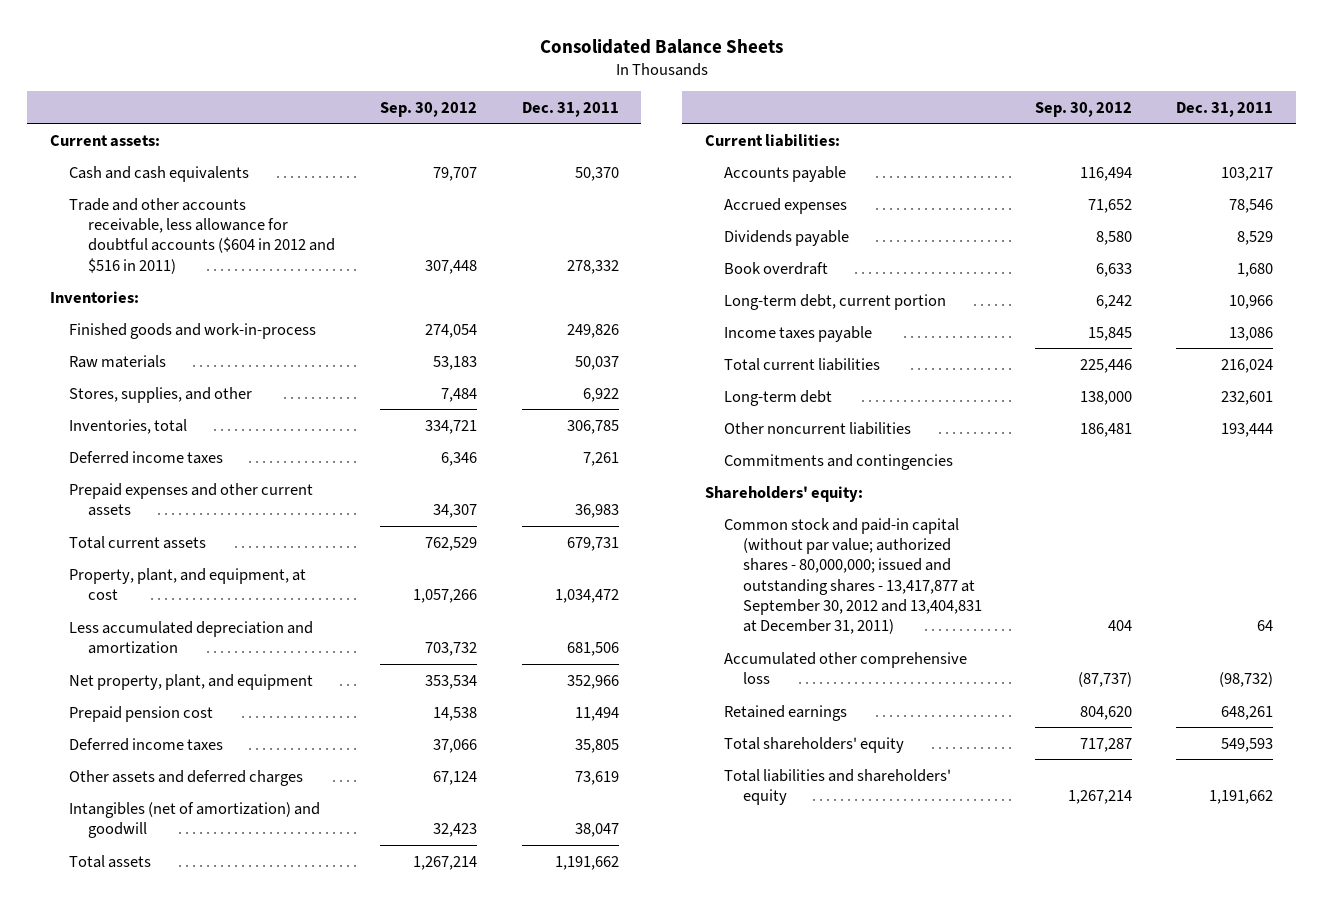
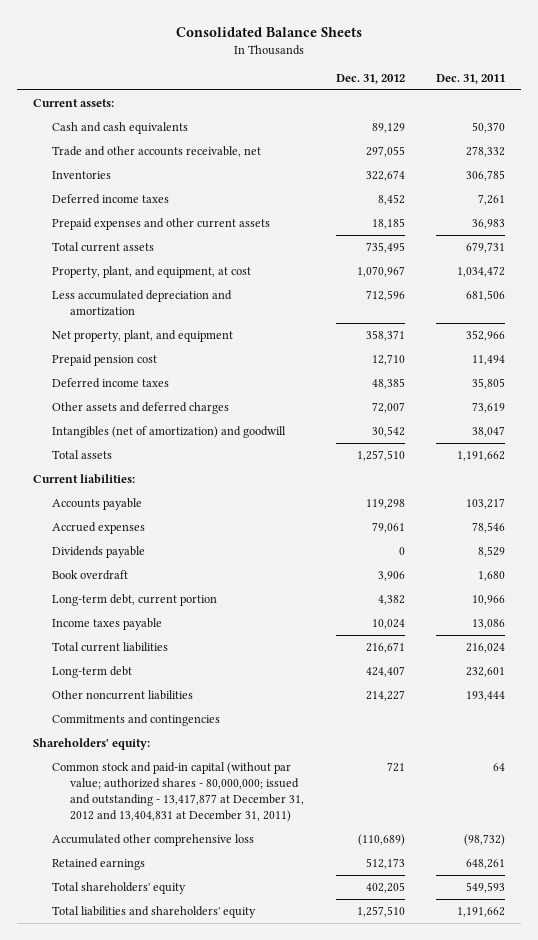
- | Sep. 30, 2012 | Dec. 31, 2011
+ | Dec. 31, 2012 | Dec. 31, 2011
- Trade and other accounts receivable, less allowance for doubtful accounts ($604 in 2012 and $516 in 2011) | 307,448 | 278,332
- Inventories:
- Finished goods and work-in-process | 274,054 | 249,826
- Raw materials | 53,183 | 50,037
- Stores, supplies, and other | 7,484 | 6,922
- Inventories, total | 334,721 | 306,785
+ Trade and other accounts receivable, net | 297,055 | 278,332
+ Inventories | 322,674 | 306,785
- Common stock and paid-in capital (without par value; authorized shares - 80,000,000; issued and outstanding shares - 13,417,877 at September 30, 2012 and 13,404,831 at December 31, 2011) | 404 | 64
+ Common stock and paid-in capital (without par value; authorized shares - 80,000,000; issued and outstanding - 13,417,877 at December 31, 2012 and 13,404,831 at December 31, 2011) | 721 | 64

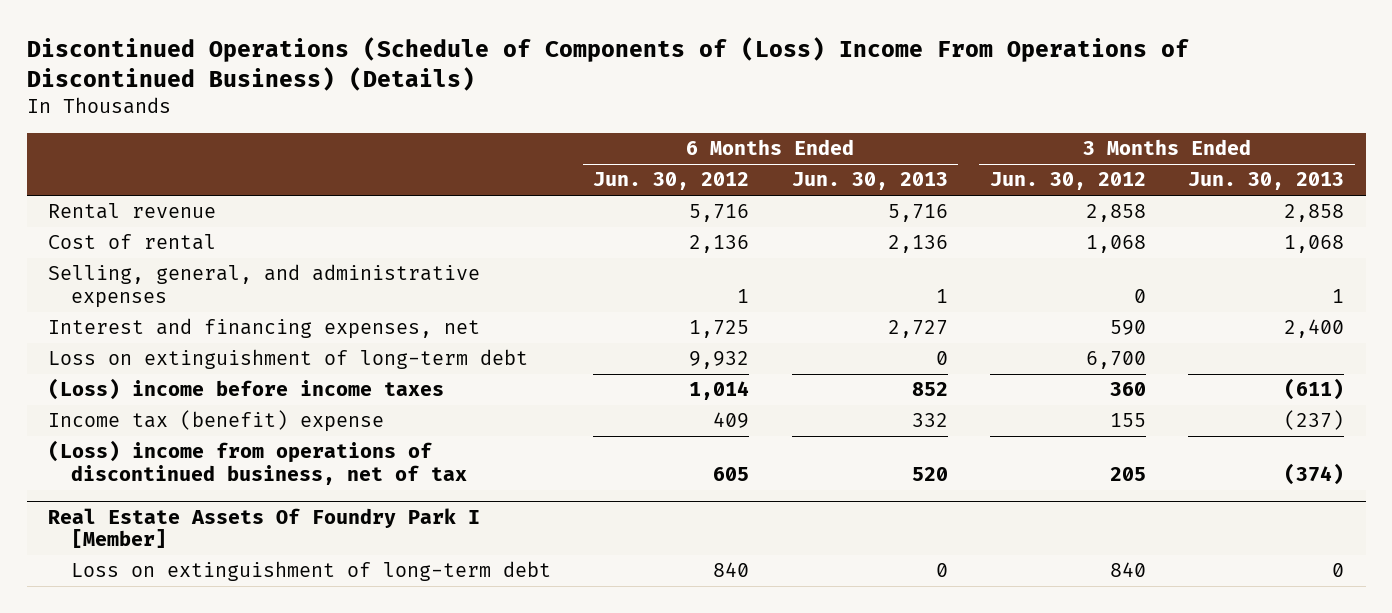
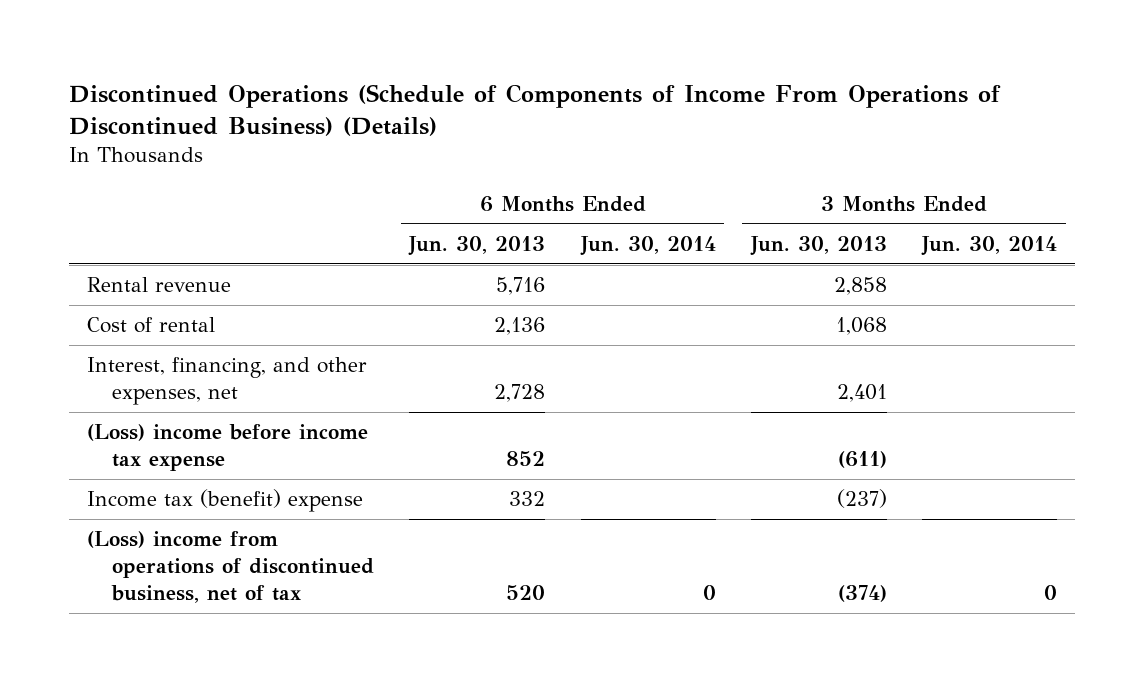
- Discontinued Operations (Schedule of Components of (Loss) Income From Operations of Discontinued Business) (Details)
+ Discontinued Operations (Schedule of Components of Income From Operations of Discontinued Business) (Details)
- | 6 Months Ended Jun. 30, 2012 | 6 Months Ended Jun. 30, 2013 | 3 Months Ended Jun. 30, 2012 | 3 Months Ended Jun. 30, 2013
+ | 6 Months Ended Jun. 30, 2013 | 6 Months Ended Jun. 30, 2014 | 3 Months Ended Jun. 30, 2013 | 3 Months Ended Jun. 30, 2014
- Selling, general, and administrative expenses | 1 | 1 | 0 | 1
- Interest and financing expenses, net | 1,725 | 2,727 | 590 | 2,400
- Loss on extinguishment of long-term debt | 9,932 | 0 | 6,700 |
- (Loss) income before income taxes | 1,014 | 852 | 360 | (611)
+ Interest, financing, and other expenses, net | 2,728 | | 2,401 |
+ (Loss) income before income tax expense | 852 | | (611) |
- Real Estate Assets Of Foundry Park I [Member]
- Loss on extinguishment of long-term debt | 840 | 0 | 840 | 0

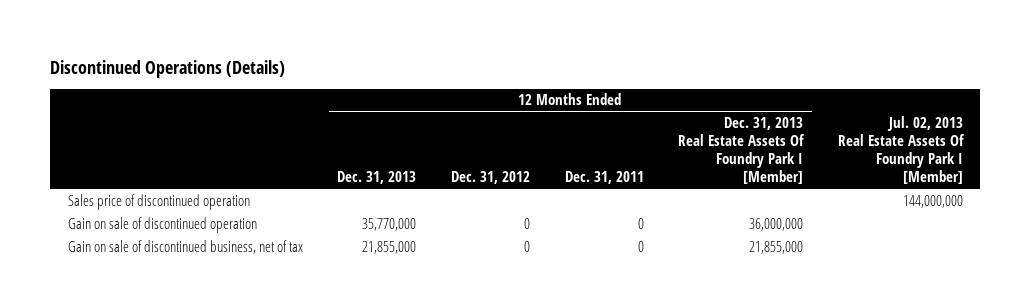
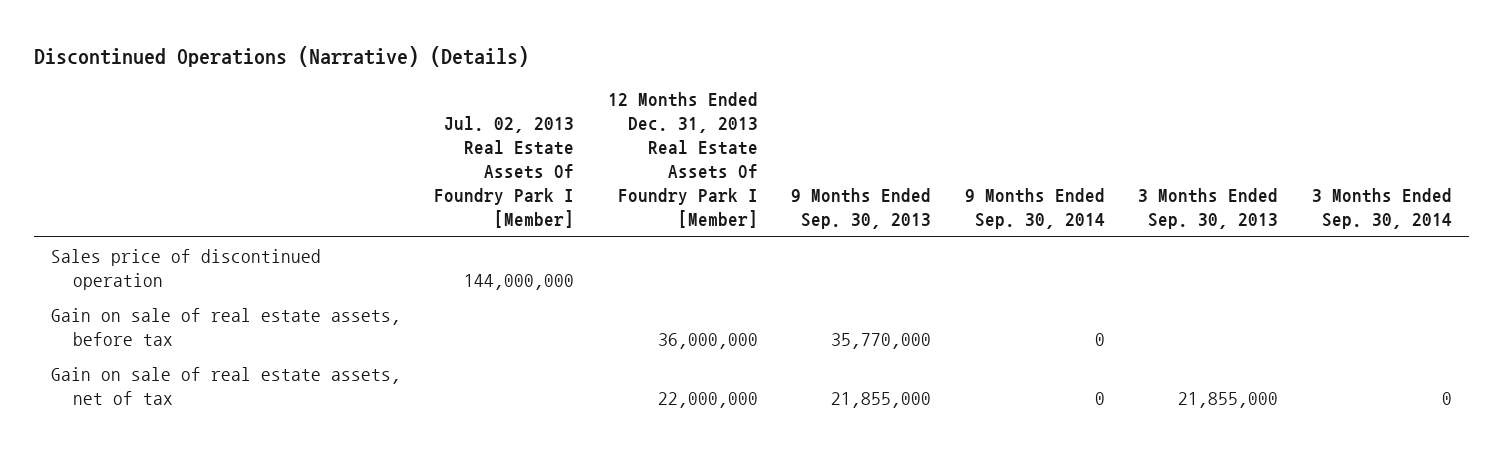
- Discontinued Operations (Details)
+ Discontinued Operations (Narrative) (Details)
- | 12 Months Ended Dec. 31, 2013 | 12 Months Ended Dec. 31, 2012 | 12 Months Ended Dec. 31, 2011 | 12 Months Ended Dec. 31, 2013 Real Estate Assets Of Foundry Park I [Member] | Jul. 02, 2013 Real Estate Assets Of Foundry Park I [Member]
+ | Jul. 02, 2013 Real Estate Assets Of Foundry Park I [Member] | 12 Months Ended Dec. 31, 2013 Real Estate Assets Of Foundry Park I [Member] | 9 Months Ended Sep. 30, 2013 | 9 Months Ended Sep. 30, 2014 | 3 Months Ended Sep. 30, 2013 | 3 Months Ended Sep. 30, 2014
- Gain on sale of discontinued operation | 35,770,000 | 0 | 0 | 36,000,000 |
- Gain on sale of discontinued business, net of tax | 21,855,000 | 0 | 0 | 21,855,000 |
+ Gain on sale of real estate assets, before tax | | 36,000,000 | 35,770,000 | 0 | |
+ Gain on sale of real estate assets, net of tax | | 22,000,000 | 21,855,000 | 0 | 21,855,000 | 0

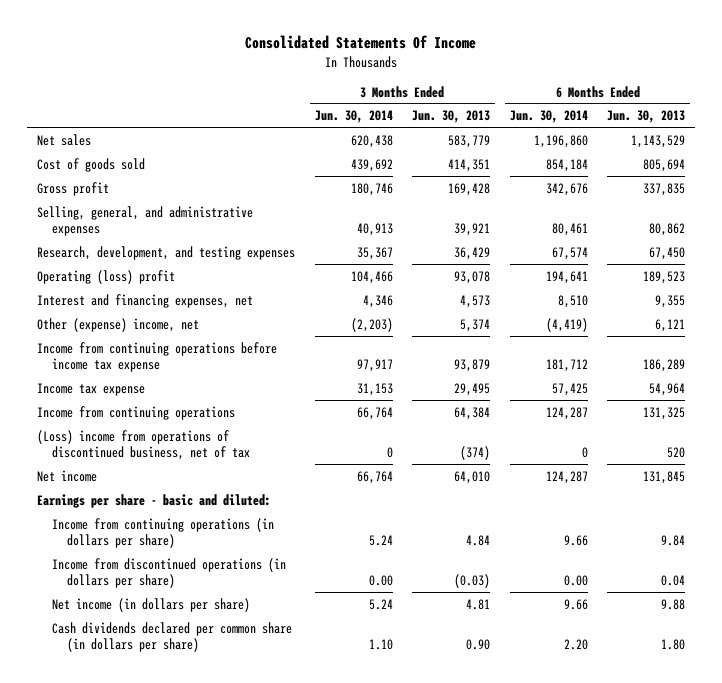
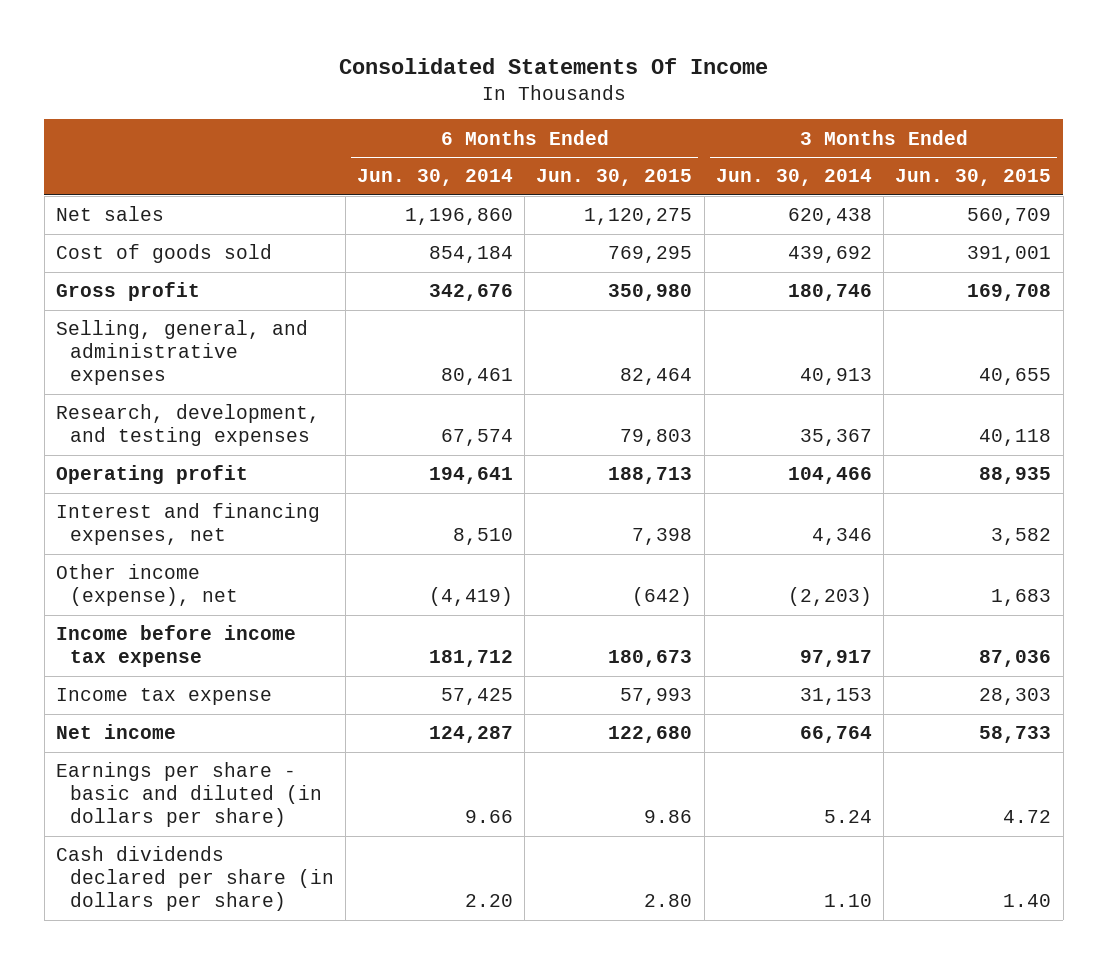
- | 3 Months Ended Jun. 30, 2014 | 3 Months Ended Jun. 30, 2013 | 6 Months Ended Jun. 30, 2014 | 6 Months Ended Jun. 30, 2013
+ | 6 Months Ended Jun. 30, 2014 | 6 Months Ended Jun. 30, 2015 | 3 Months Ended Jun. 30, 2014 | 3 Months Ended Jun. 30, 2015
- Operating (loss) profit | 104,466 | 93,078 | 194,641 | 189,523
+ Operating profit | 194,641 | 188,713 | 104,466 | 88,935
- Other (expense) income, net | (2,203) | 5,374 | (4,419) | 6,121
- Income from continuing operations before income tax expense | 97,917 | 93,879 | 181,712 | 186,289
+ Other income (expense), net | (4,419) | (642) | (2,203) | 1,683
+ Income before income tax expense | 181,712 | 180,673 | 97,917 | 87,036
- Income from continuing operations | 66,764 | 64,384 | 124,287 | 131,325
- (Loss) income from operations of discontinued business, net of tax | 0 | (374) | 0 | 520
- Earnings per share - basic and diluted:
- Income from continuing operations (in dollars per share) | 5.24 | 4.84 | 9.66 | 9.84
- Income from discontinued operations (in dollars per share) | 0.00 | (0.03) | 0.00 | 0.04
- Net income (in dollars per share) | 5.24 | 4.81 | 9.66 | 9.88
- Cash dividends declared per common share (in dollars per share) | 1.10 | 0.90 | 2.20 | 1.80
+ Earnings per share - basic and diluted (in dollars per share) | 9.66 | 9.86 | 5.24 | 4.72
+ Cash dividends declared per share (in dollars per share) | 2.20 | 2.80 | 1.10 | 1.40

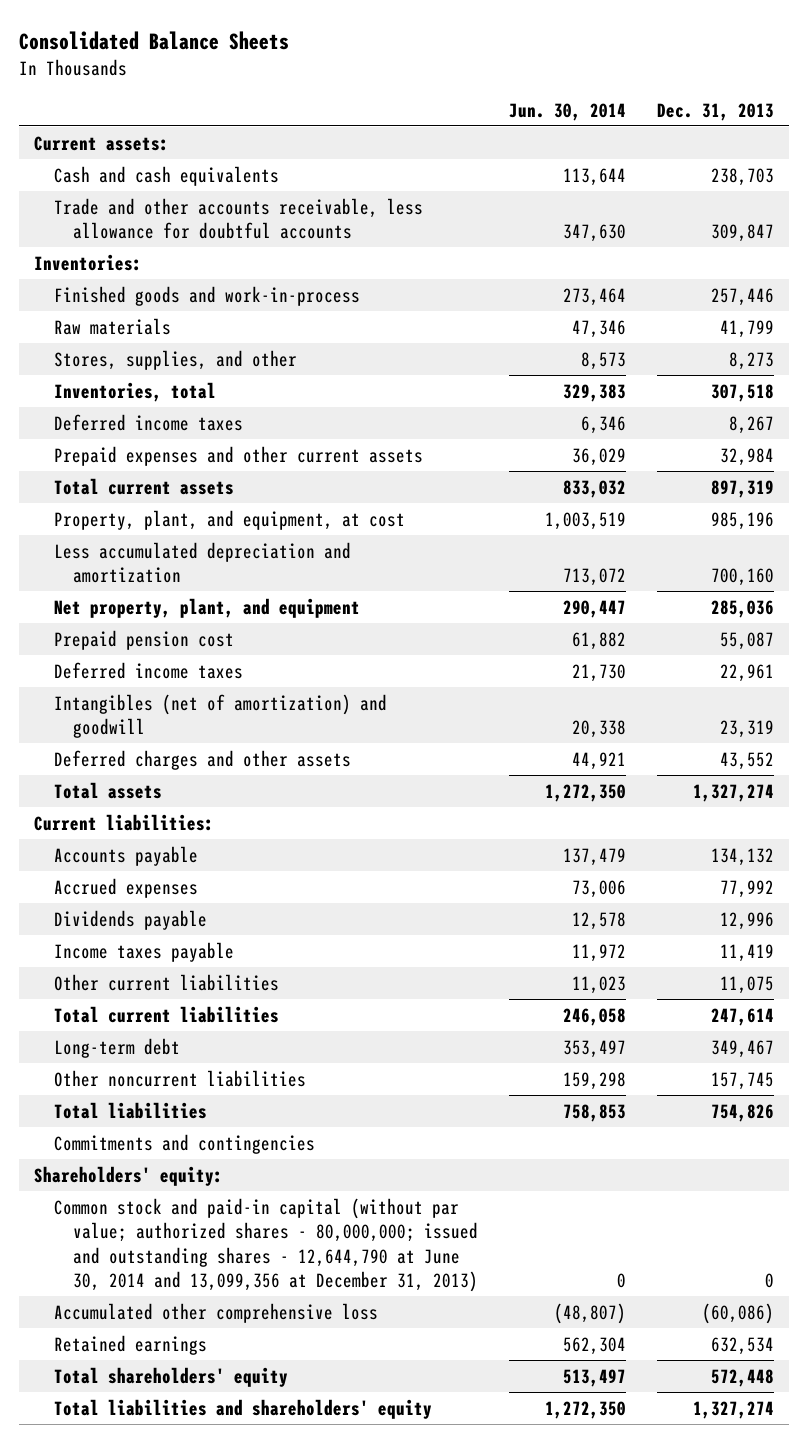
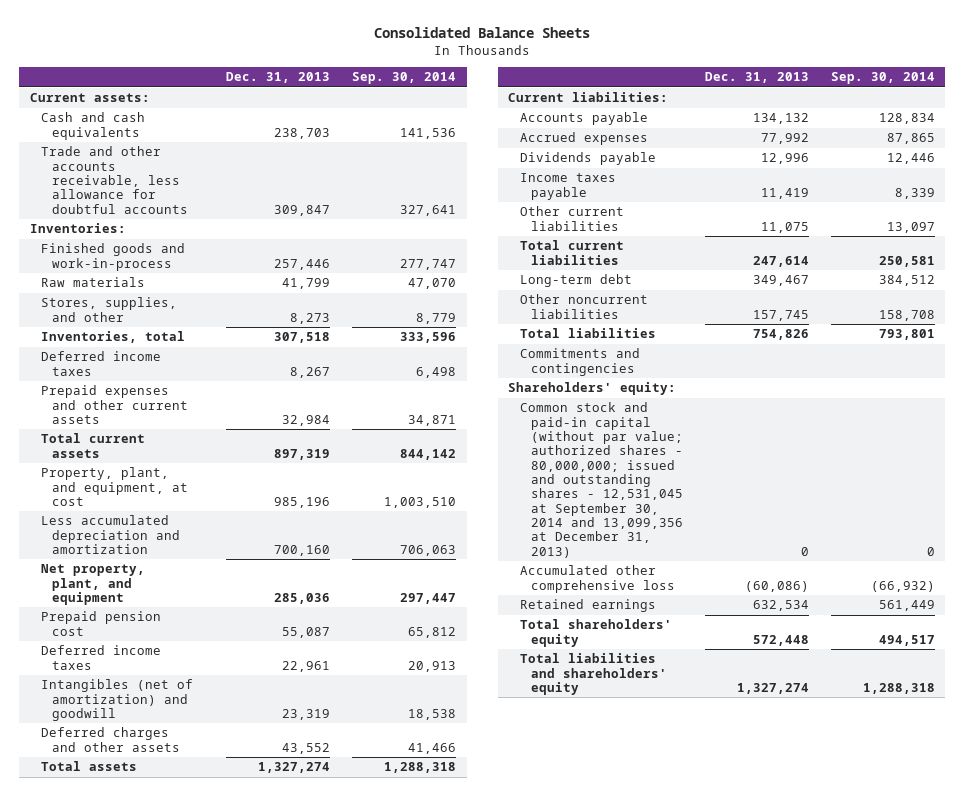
- | Jun. 30, 2014 | Dec. 31, 2013
+ | Dec. 31, 2013 | Sep. 30, 2014
- Common stock and paid-in capital (without par value; authorized shares - 80,000,000; issued and outstanding shares - 12,644,790 at June 30, 2014 and 13,099,356 at December 31, 2013) | 0 | 0
+ Common stock and paid-in capital (without par value; authorized shares - 80,000,000; issued and outstanding shares - 12,531,045 at September 30, 2014 and 13,099,356 at December 31, 2013) | 0 | 0

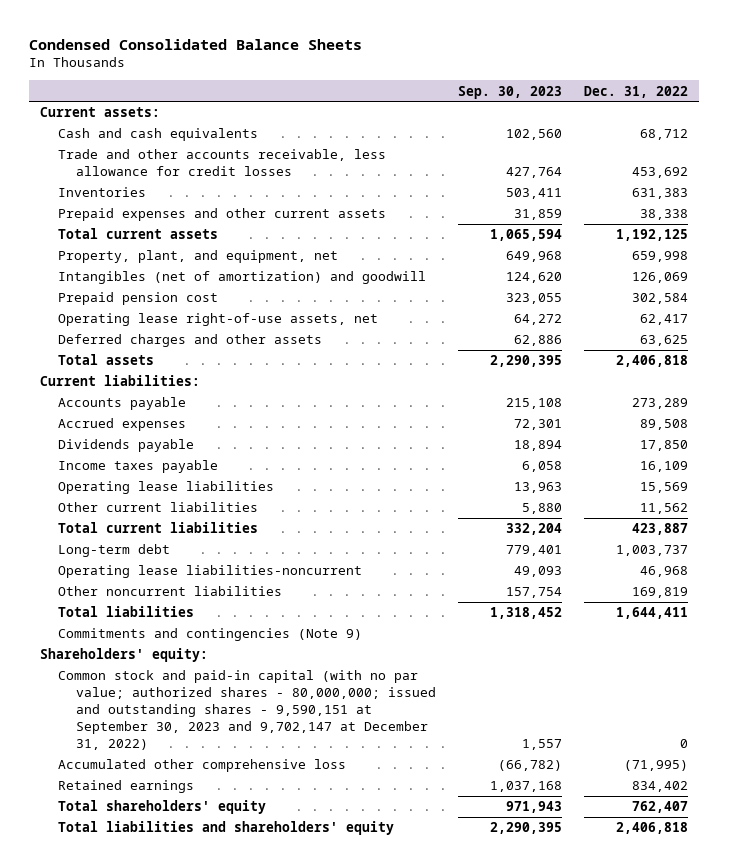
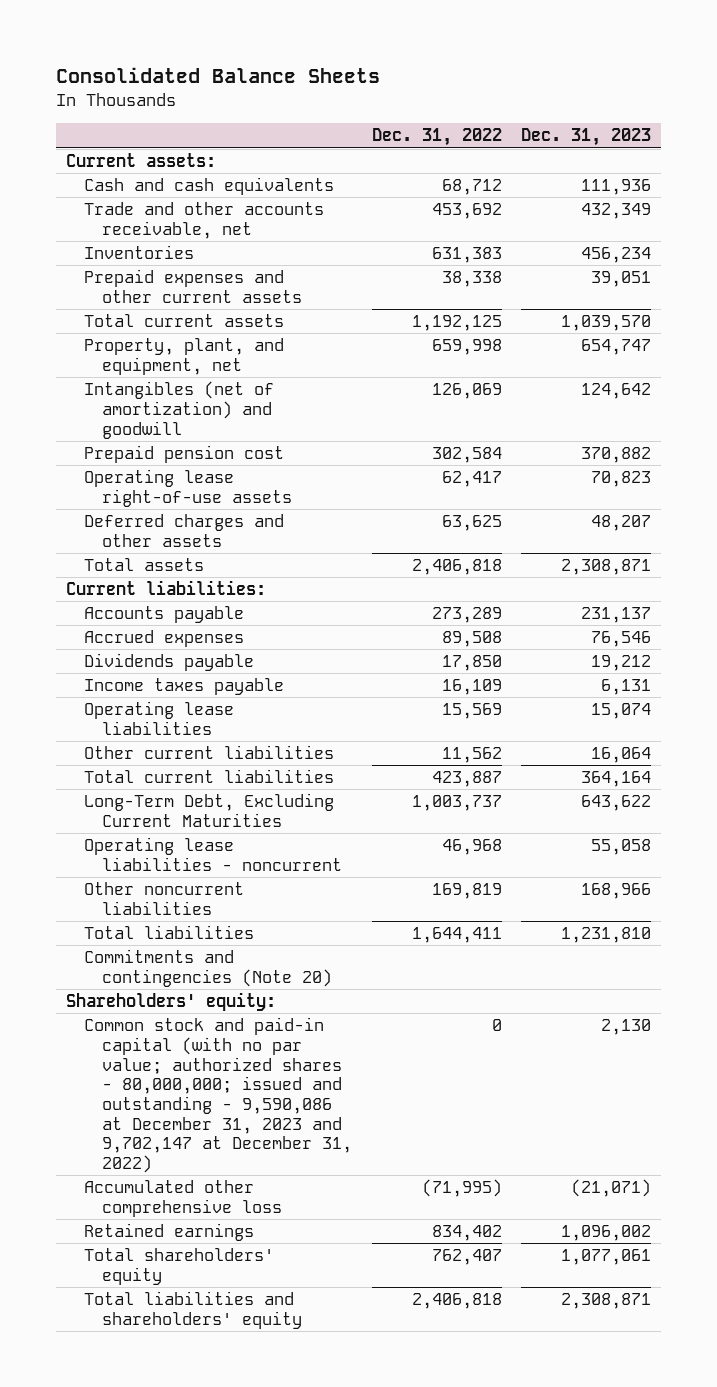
- Condensed Consolidated Balance Sheets
+ Consolidated Balance Sheets
- | Sep. 30, 2023 | Dec. 31, 2022
+ | Dec. 31, 2022 | Dec. 31, 2023
- Trade and other accounts receivable, less allowance for credit losses | 427,764 | 453,692
+ Trade and other accounts receivable, net | 453,692 | 432,349
- Operating lease right-of-use assets, net | 64,272 | 62,417
+ Operating lease right-of-use assets | 62,417 | 70,823
- Long-term debt | 779,401 | 1,003,737
- Operating lease liabilities-noncurrent | 49,093 | 46,968
+ Long-Term Debt, Excluding Current Maturities | 1,003,737 | 643,622
+ Operating lease liabilities - noncurrent | 46,968 | 55,058
- Commitments and contingencies (Note 9)
+ Commitments and contingencies (Note 20)
- Common stock and paid-in capital (with no par value; authorized shares - 80,000,000; issued and outstanding shares - 9,590,151 at September 30, 2023 and 9,702,147 at December 31, 2022) | 1,557 | 0
+ Common stock and paid-in capital (with no par value; authorized shares - 80,000,000; issued and outstanding - 9,590,086 at December 31, 2023 and 9,702,147 at December 31, 2022) | 0 | 2,130

